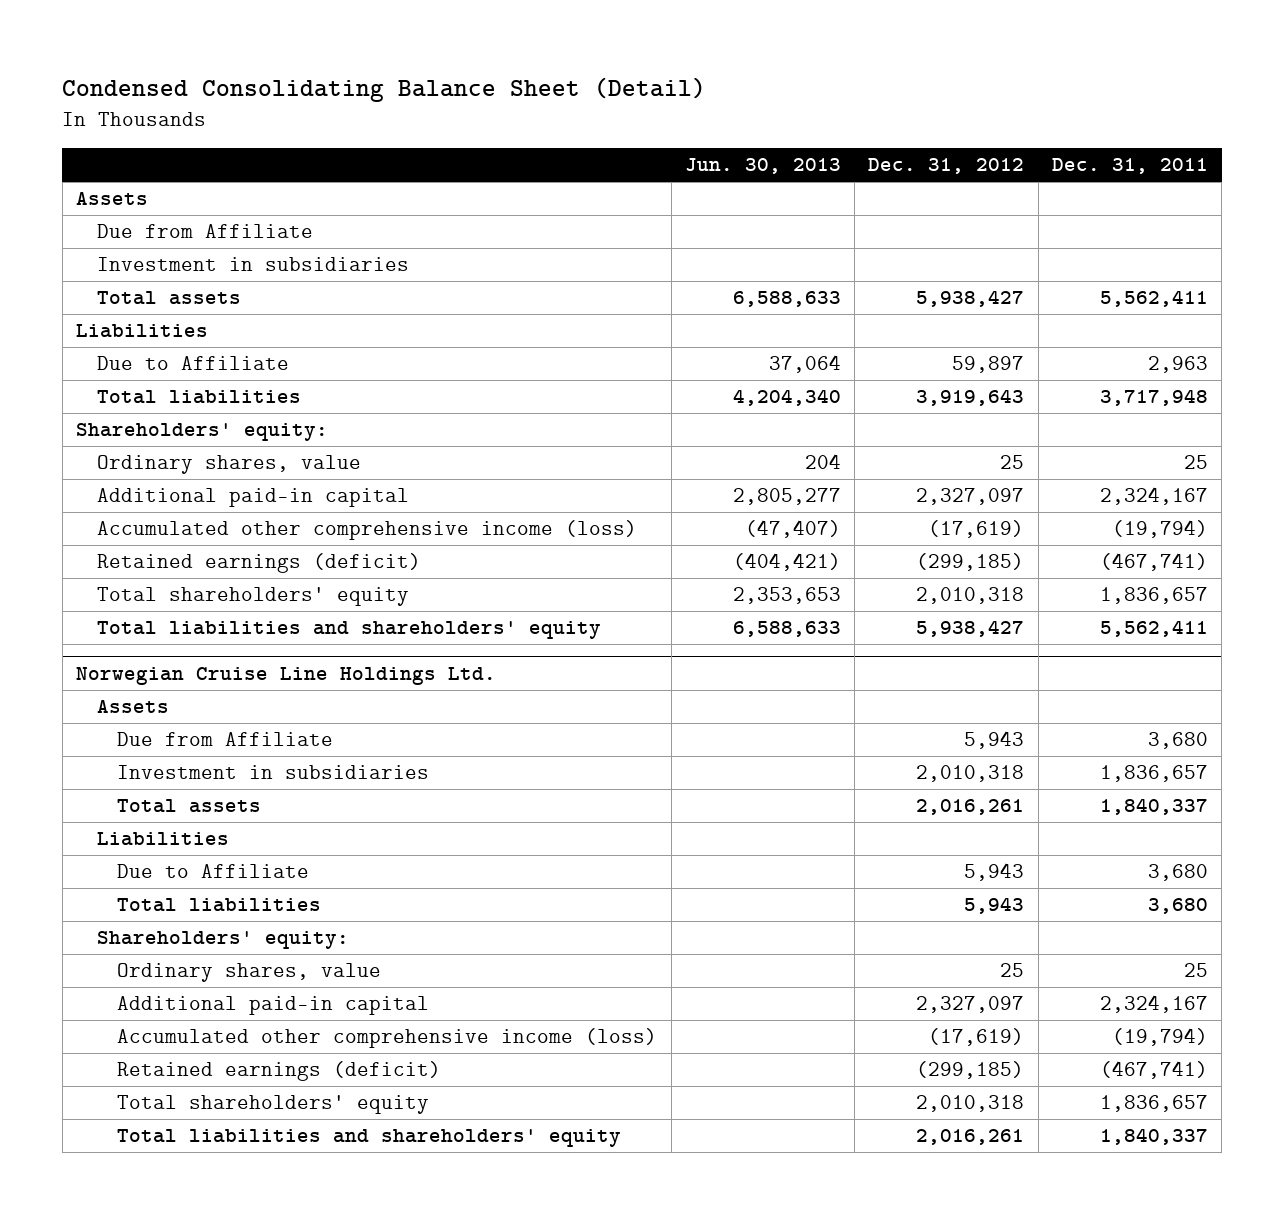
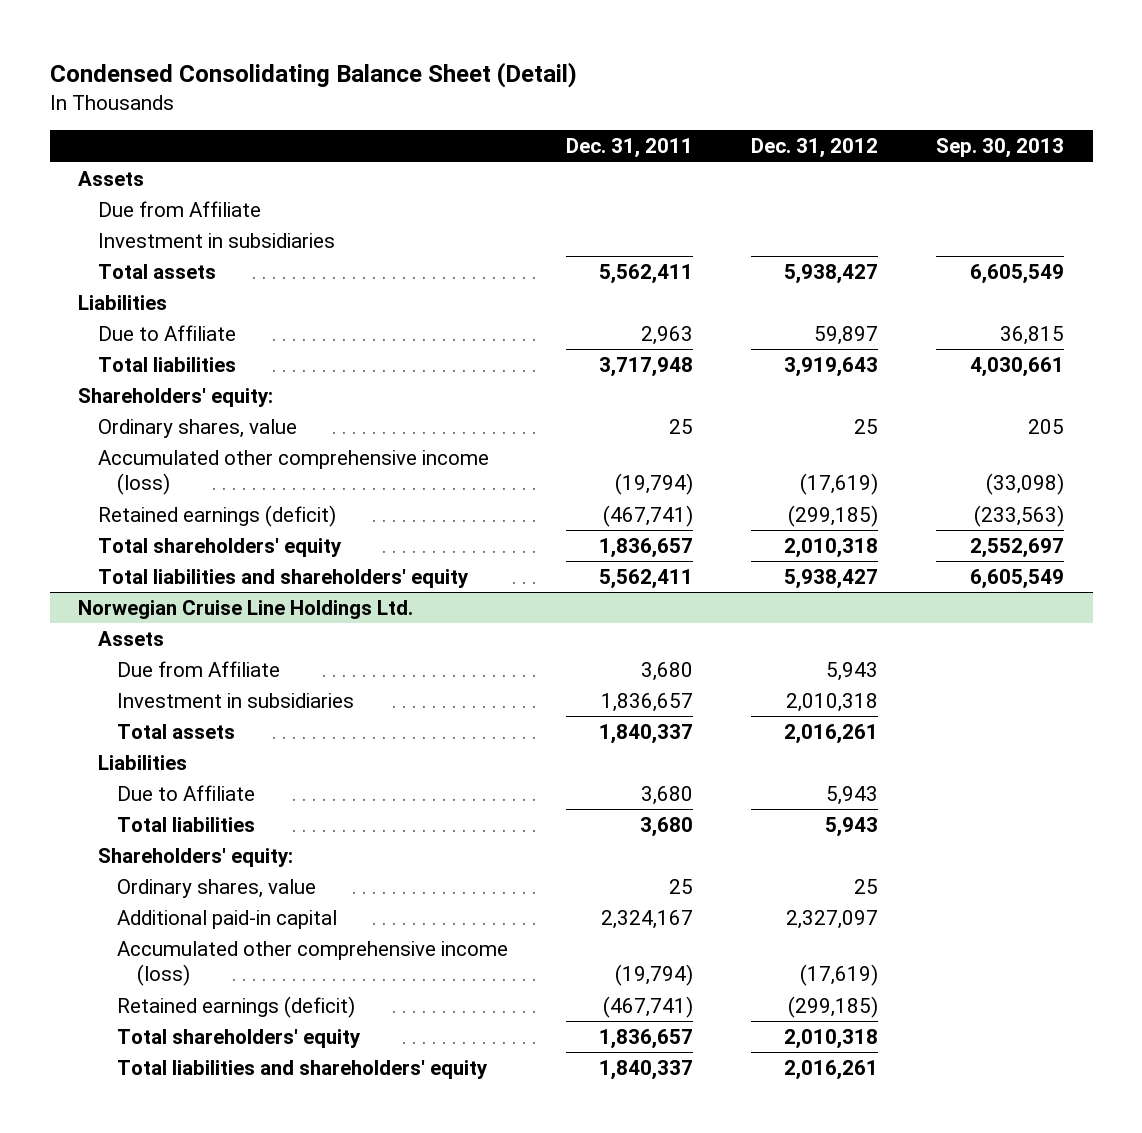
- | Jun. 30, 2013 | Dec. 31, 2012 | Dec. 31, 2011
+ | Dec. 31, 2011 | Dec. 31, 2012 | Sep. 30, 2013
- Additional paid-in capital | 2,805,277 | 2,327,097 | 2,324,167

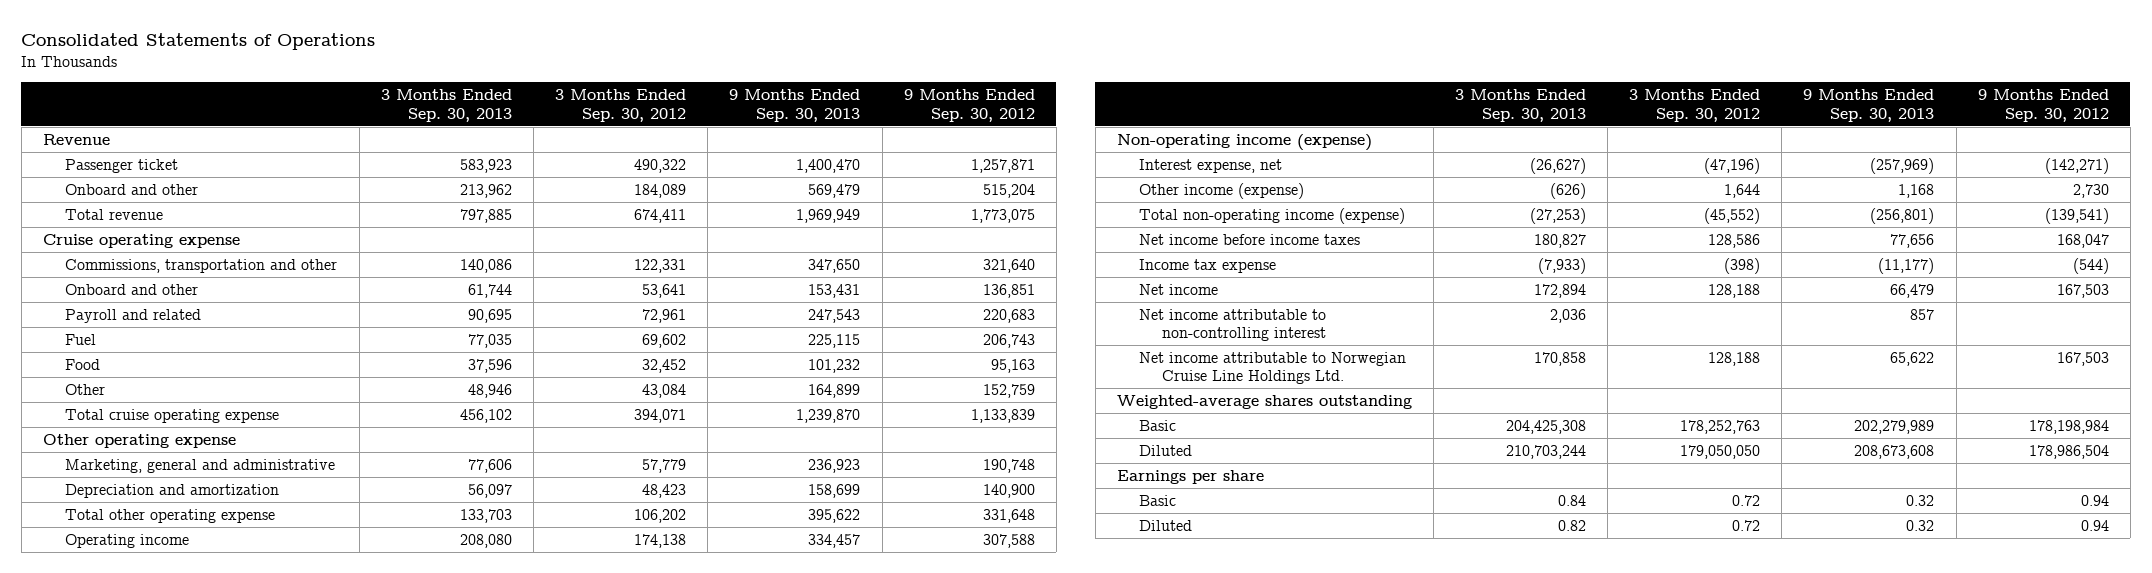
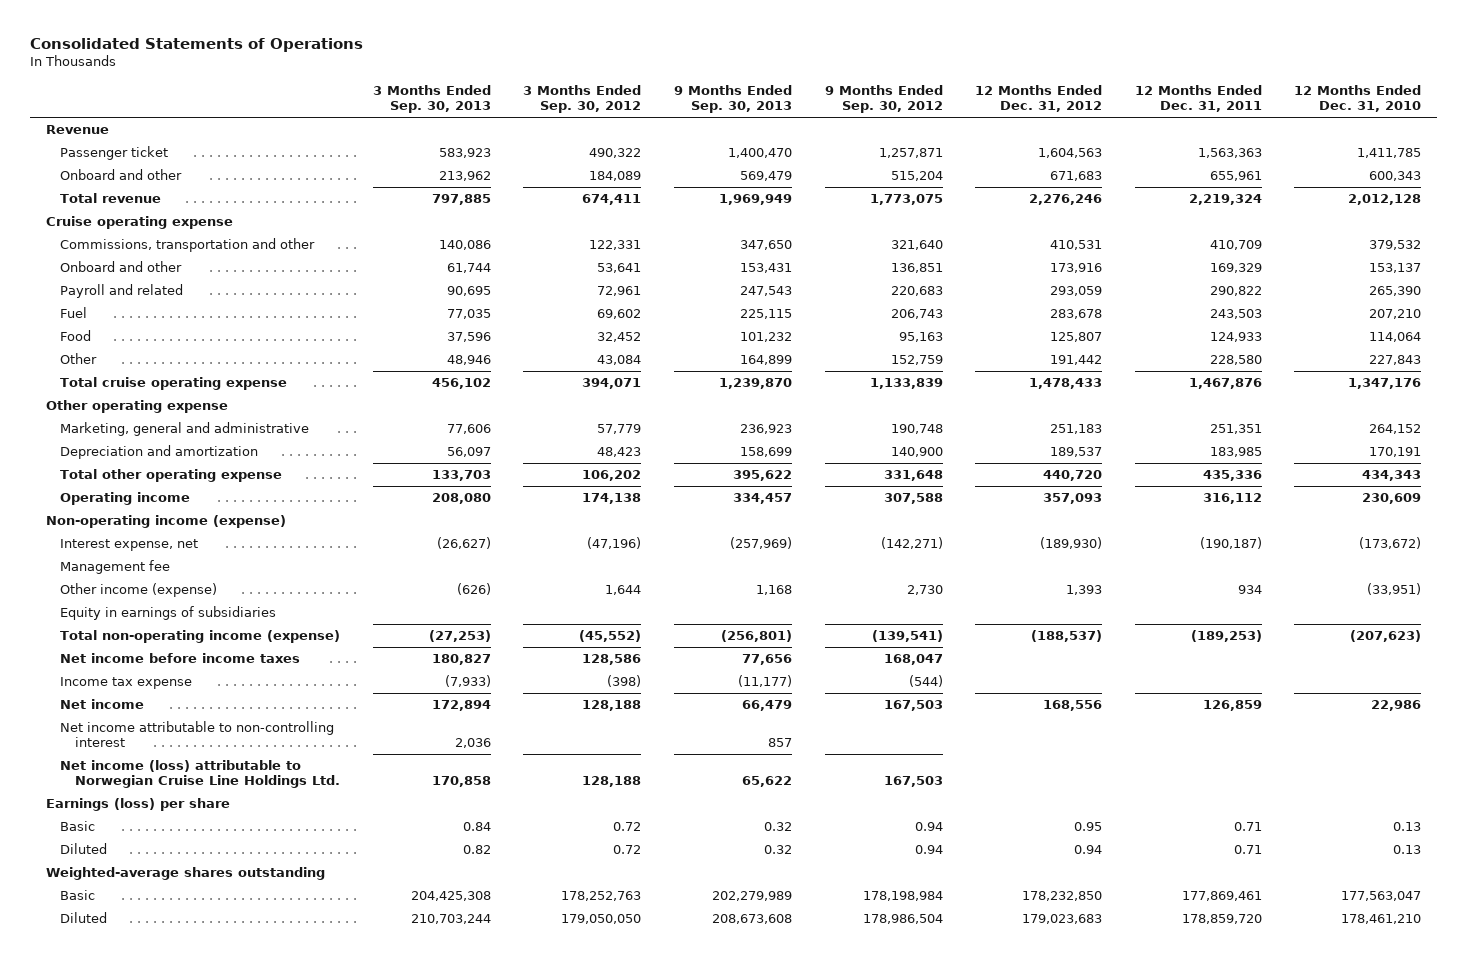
- | 3 Months Ended Sep. 30, 2013 | 3 Months Ended Sep. 30, 2012 | 9 Months Ended Sep. 30, 2013 | 9 Months Ended Sep. 30, 2012
+ | 3 Months Ended Sep. 30, 2013 | 3 Months Ended Sep. 30, 2012 | 9 Months Ended Sep. 30, 2013 | 9 Months Ended Sep. 30, 2012 | 12 Months Ended Dec. 31, 2012 | 12 Months Ended Dec. 31, 2011 | 12 Months Ended Dec. 31, 2010
+ Management fee
+ Equity in earnings of subsidiaries
- Net income attributable to Norwegian Cruise Line Holdings Ltd. | 170,858 | 128,188 | 65,622 | 167,503
+ Net income (loss) attributable to Norwegian Cruise Line Holdings Ltd. | 170,858 | 128,188 | 65,622 | 167,503 | | |
+ Earnings (loss) per share
moved up: Basic | 0.84 | 0.72 | 0.32 | 0.94 | 0.95 | 0.71 | 0.13
moved up: Diluted | 0.82 | 0.72 | 0.32 | 0.94 | 0.94 | 0.71 | 0.13
- Earnings per share

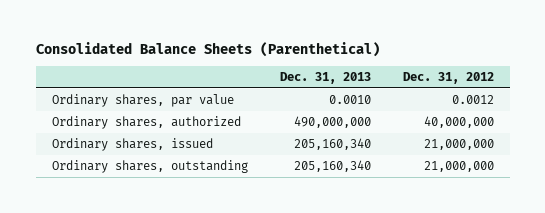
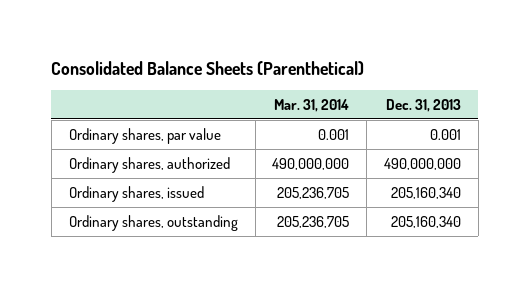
- | Dec. 31, 2013 | Dec. 31, 2012
+ | Mar. 31, 2014 | Dec. 31, 2013
- Ordinary shares, par value | 0.0010 | 0.0012
+ Ordinary shares, par value | 0.001 | 0.001

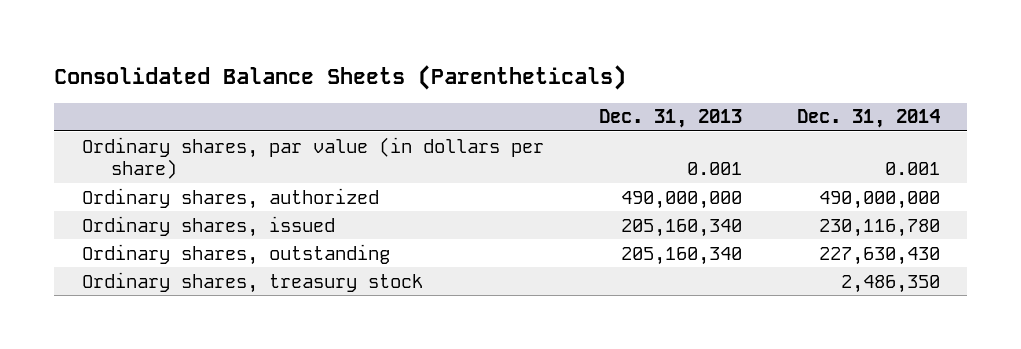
- Consolidated Balance Sheets (Parenthetical)
+ Consolidated Balance Sheets (Parentheticals)
- | Mar. 31, 2014 | Dec. 31, 2013
+ | Dec. 31, 2013 | Dec. 31, 2014
- Ordinary shares, par value | 0.001 | 0.001
+ Ordinary shares, par value (in dollars per share) | 0.001 | 0.001
+ Ordinary shares, treasury stock | | 2,486,350

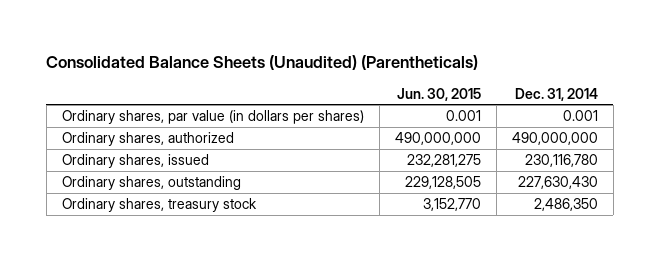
- Consolidated Balance Sheets (Parentheticals)
+ Consolidated Balance Sheets (Unaudited) (Parentheticals)
- | Dec. 31, 2013 | Dec. 31, 2014
+ | Jun. 30, 2015 | Dec. 31, 2014
- Ordinary shares, par value (in dollars per share) | 0.001 | 0.001
+ Ordinary shares, par value (in dollars per shares) | 0.001 | 0.001

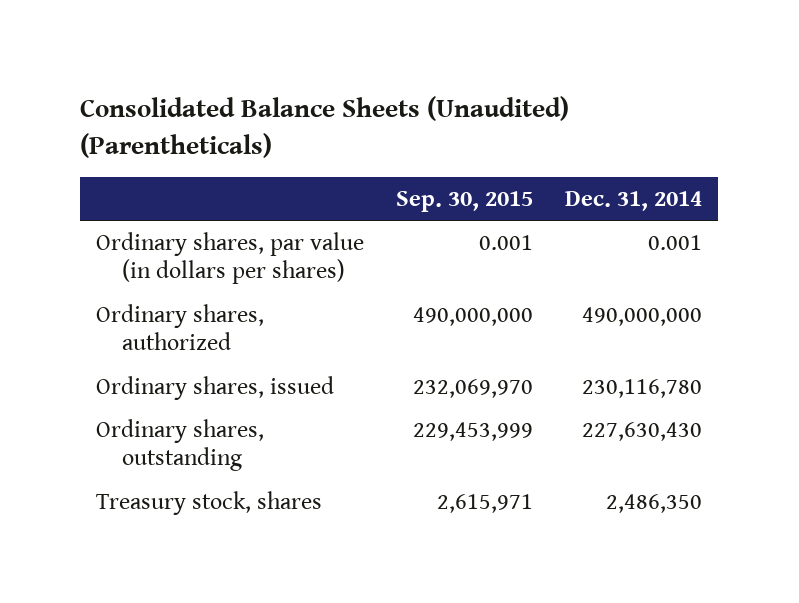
- | Jun. 30, 2015 | Dec. 31, 2014
+ | Sep. 30, 2015 | Dec. 31, 2014
- Ordinary shares, treasury stock | 3,152,770 | 2,486,350
+ Treasury stock, shares | 2,615,971 | 2,486,350

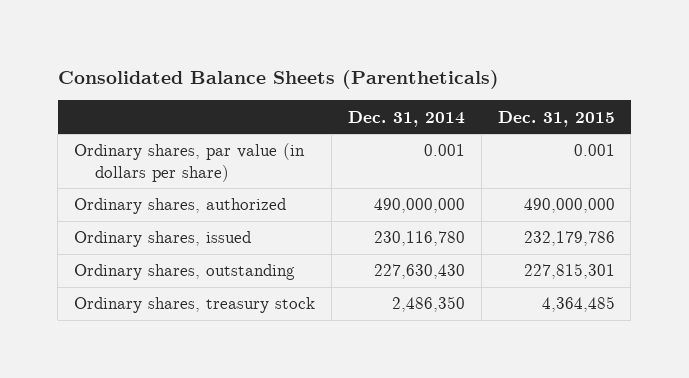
- Consolidated Balance Sheets (Unaudited) (Parentheticals)
+ Consolidated Balance Sheets (Parentheticals)
- | Sep. 30, 2015 | Dec. 31, 2014
+ | Dec. 31, 2014 | Dec. 31, 2015
- Ordinary shares, par value (in dollars per shares) | 0.001 | 0.001
+ Ordinary shares, par value (in dollars per share) | 0.001 | 0.001
- Treasury stock, shares | 2,615,971 | 2,486,350
+ Ordinary shares, treasury stock | 2,486,350 | 4,364,485

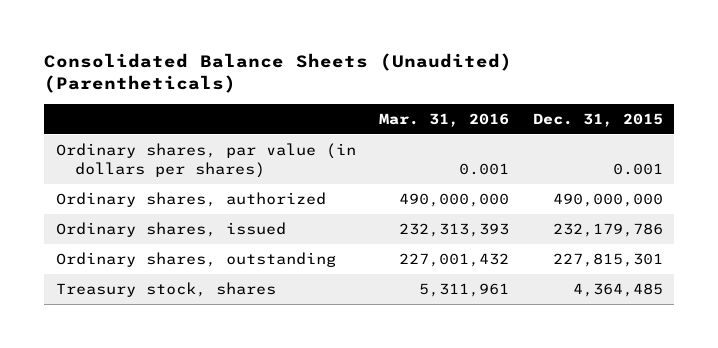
- Consolidated Balance Sheets (Parentheticals)
+ Consolidated Balance Sheets (Unaudited) (Parentheticals)
- | Dec. 31, 2014 | Dec. 31, 2015
+ | Mar. 31, 2016 | Dec. 31, 2015
- Ordinary shares, par value (in dollars per share) | 0.001 | 0.001
+ Ordinary shares, par value (in dollars per shares) | 0.001 | 0.001
- Ordinary shares, treasury stock | 2,486,350 | 4,364,485
+ Treasury stock, shares | 5,311,961 | 4,364,485

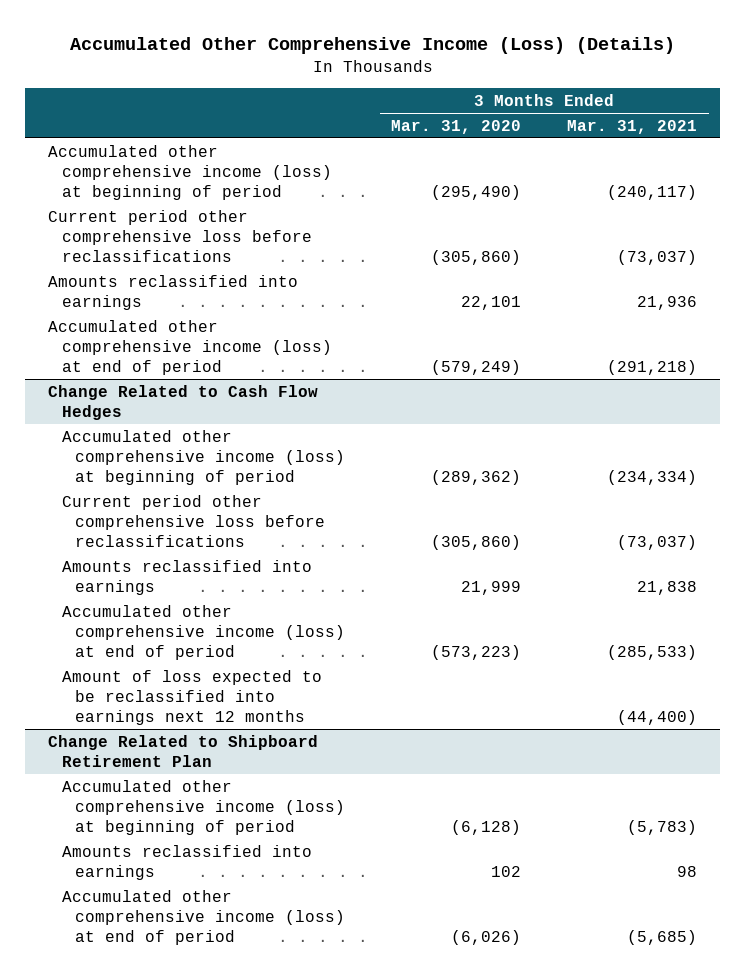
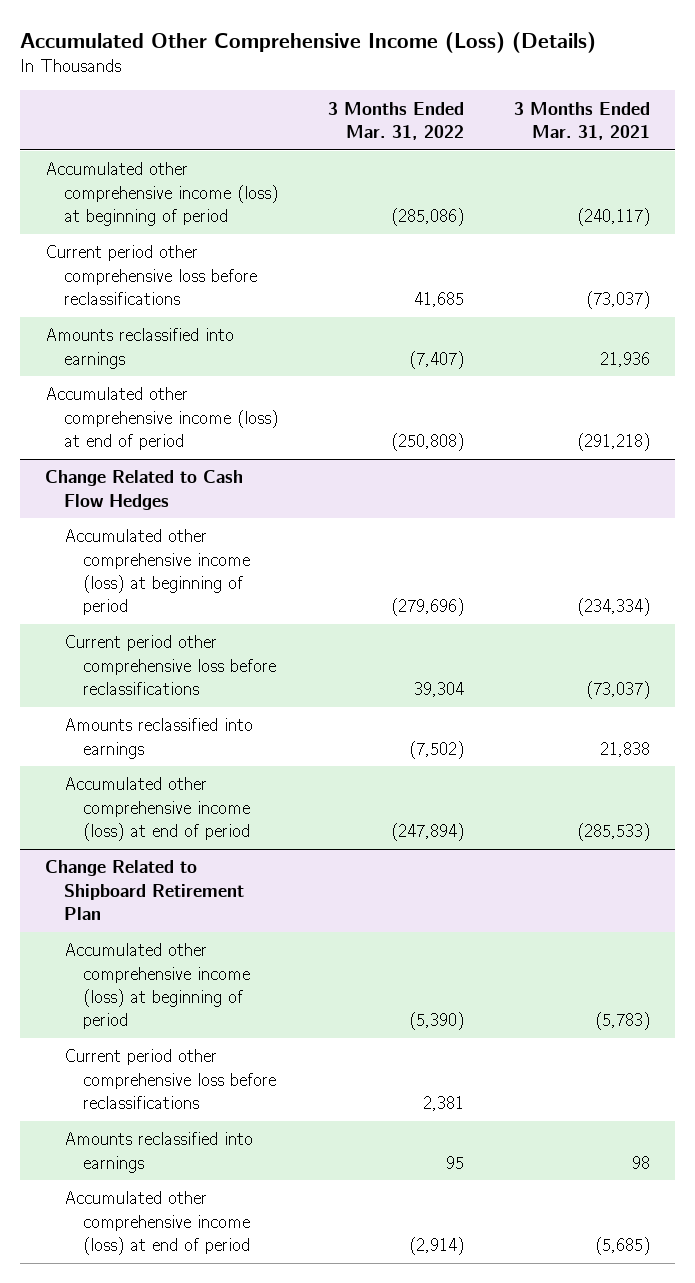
- | 3 Months Ended Mar. 31, 2020 | 3 Months Ended Mar. 31, 2021
+ | 3 Months Ended Mar. 31, 2022 | 3 Months Ended Mar. 31, 2021
@ Change Related to Cash Flow Hedges
- Amount of loss expected to be reclassified into earnings next 12 months | | (44,400)
@ Change Related to Shipboard Retirement Plan
+ Current period other comprehensive loss before reclassifications | 2,381 |

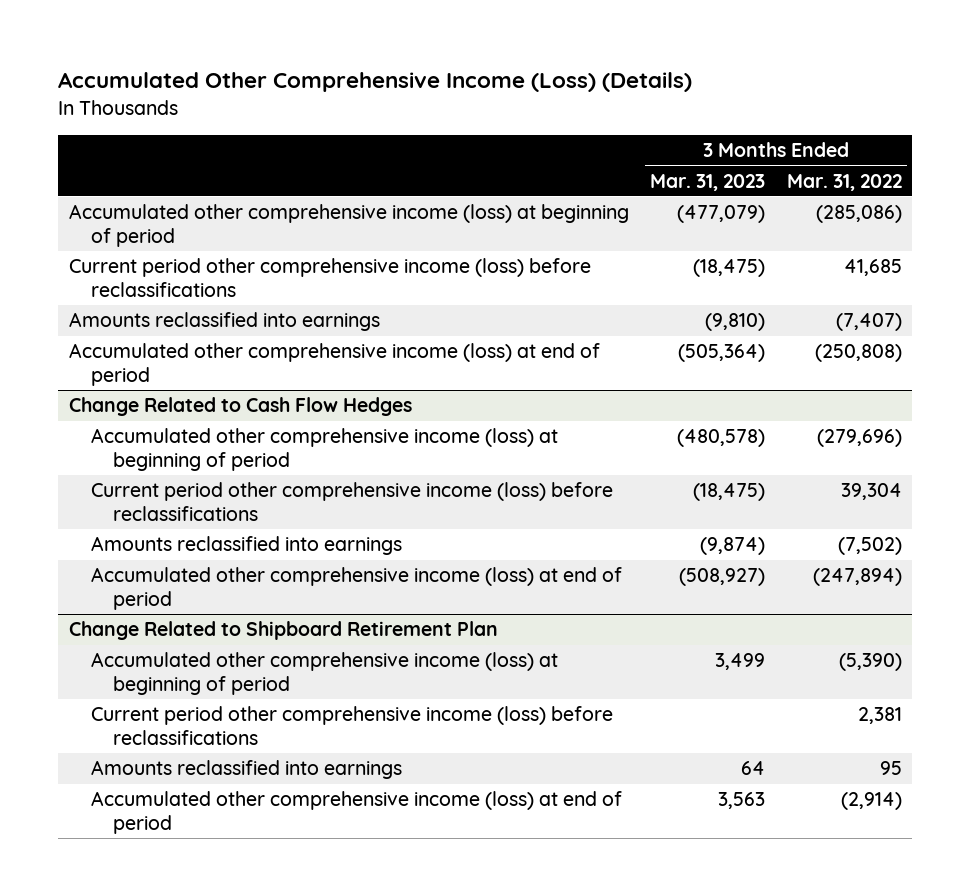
- | 3 Months Ended Mar. 31, 2022 | 3 Months Ended Mar. 31, 2021
+ | 3 Months Ended Mar. 31, 2023 | 3 Months Ended Mar. 31, 2022
- Current period other comprehensive loss before reclassifications | 41,685 | (73,037)
+ Current period other comprehensive income (loss) before reclassifications | (18,475) | 41,685
@ Change Related to Cash Flow Hedges
- Current period other comprehensive loss before reclassifications | 39,304 | (73,037)
+ Current period other comprehensive income (loss) before reclassifications | (18,475) | 39,304
@ Change Related to Shipboard Retirement Plan
- Current period other comprehensive loss before reclassifications | 2,381 |
+ Current period other comprehensive income (loss) before reclassifications | | 2,381

